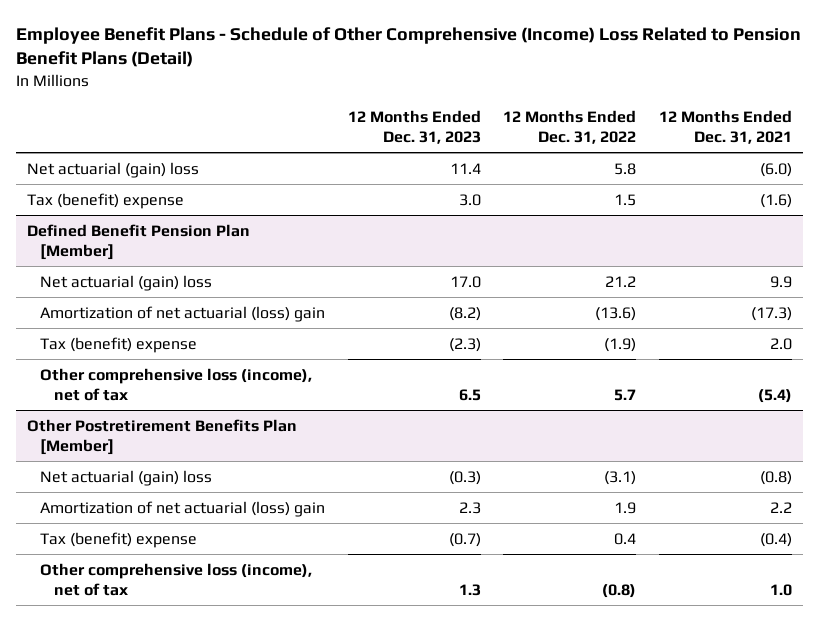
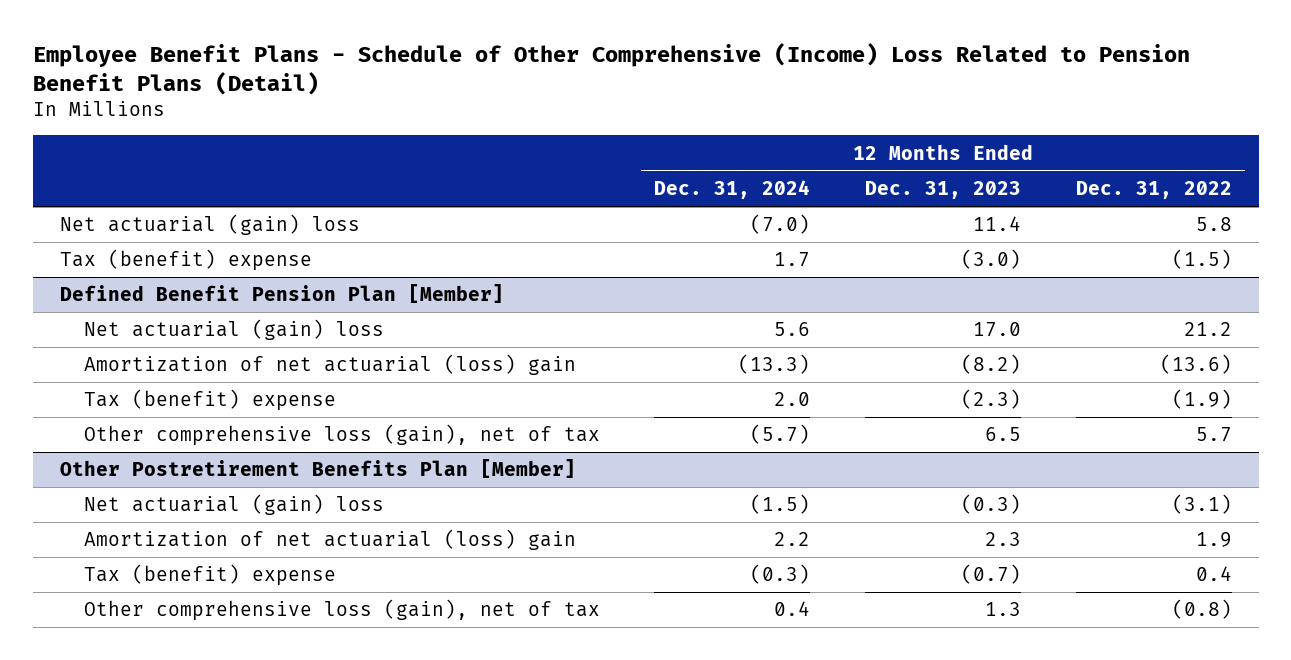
- | 12 Months Ended Dec. 31, 2023 | 12 Months Ended Dec. 31, 2022 | 12 Months Ended Dec. 31, 2021
+ | 12 Months Ended Dec. 31, 2024 | 12 Months Ended Dec. 31, 2023 | 12 Months Ended Dec. 31, 2022
- Tax (benefit) expense | 3.0 | 1.5 | (1.6)
+ Tax (benefit) expense | 1.7 | (3.0) | (1.5)
@ Defined Benefit Pension Plan [Member]
- Other comprehensive loss (income), net of tax | 6.5 | 5.7 | (5.4)
+ Other comprehensive loss (gain), net of tax | (5.7) | 6.5 | 5.7
@ Other Postretirement Benefits Plan [Member]
- Other comprehensive loss (income), net of tax | 1.3 | (0.8) | 1.0
+ Other comprehensive loss (gain), net of tax | 0.4 | 1.3 | (0.8)

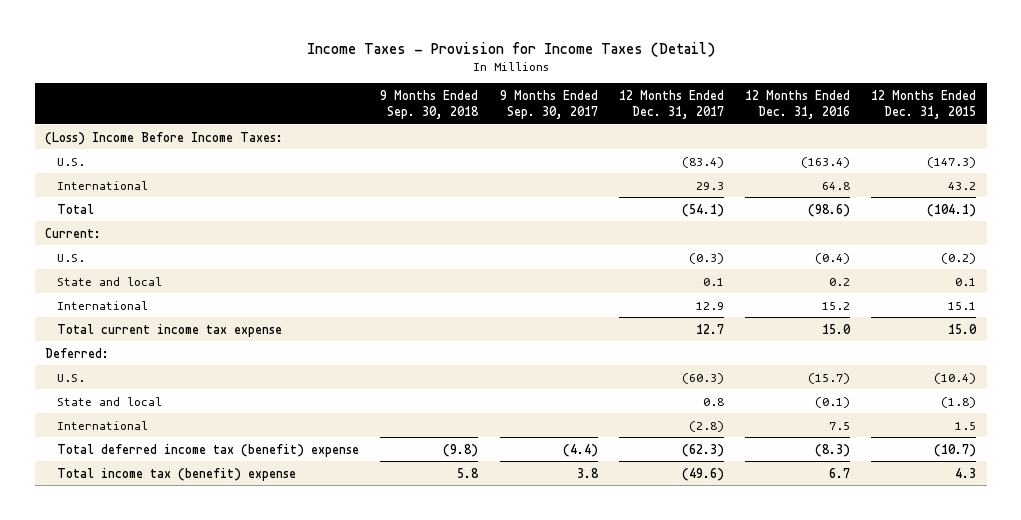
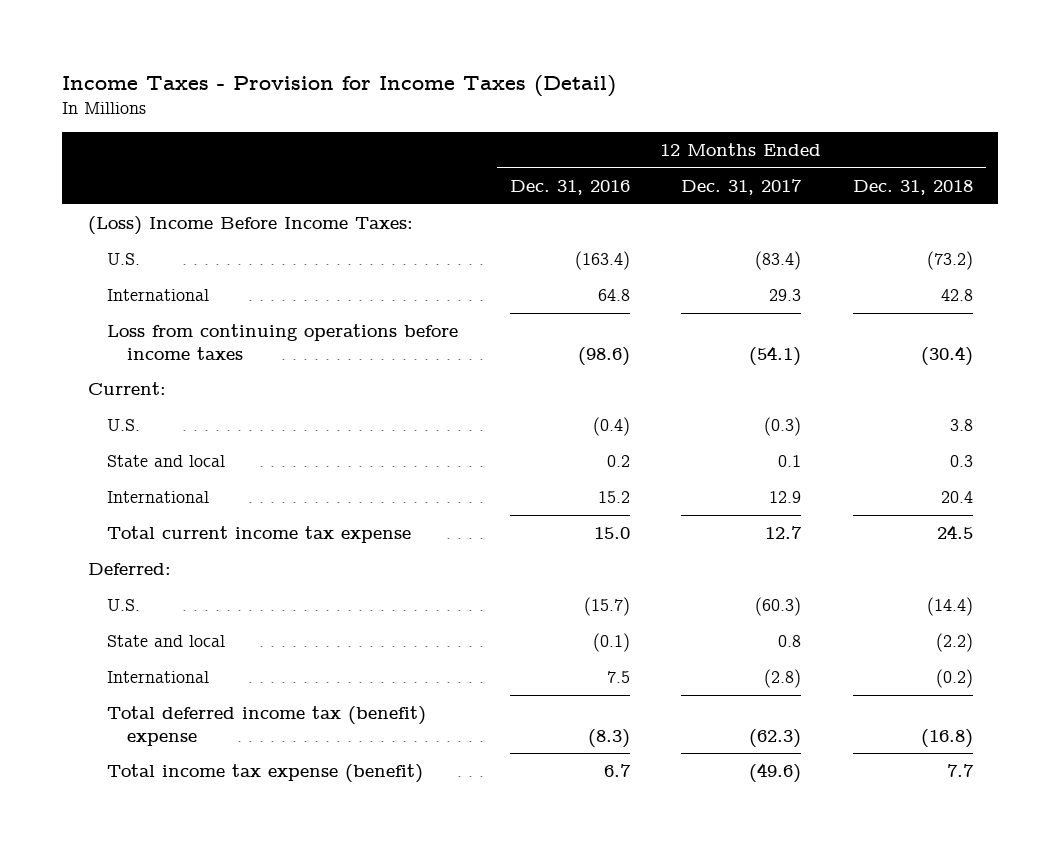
- | 9 Months Ended Sep. 30, 2018 | 9 Months Ended Sep. 30, 2017 | 12 Months Ended Dec. 31, 2017 | 12 Months Ended Dec. 31, 2016 | 12 Months Ended Dec. 31, 2015
+ | 12 Months Ended Dec. 31, 2016 | 12 Months Ended Dec. 31, 2017 | 12 Months Ended Dec. 31, 2018
- Total | | | (54.1) | (98.6) | (104.1)
+ Loss from continuing operations before income taxes | (98.6) | (54.1) | (30.4)
- Total income tax (benefit) expense | 5.8 | 3.8 | (49.6) | 6.7 | 4.3
+ Total income tax expense (benefit) | 6.7 | (49.6) | 7.7

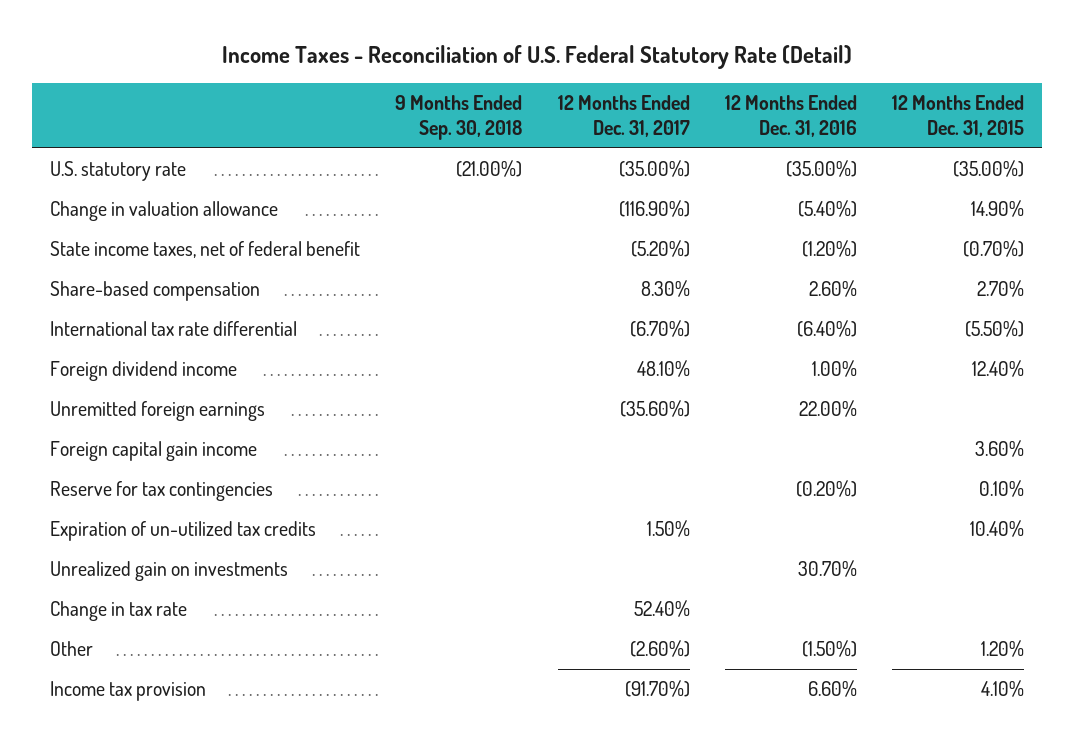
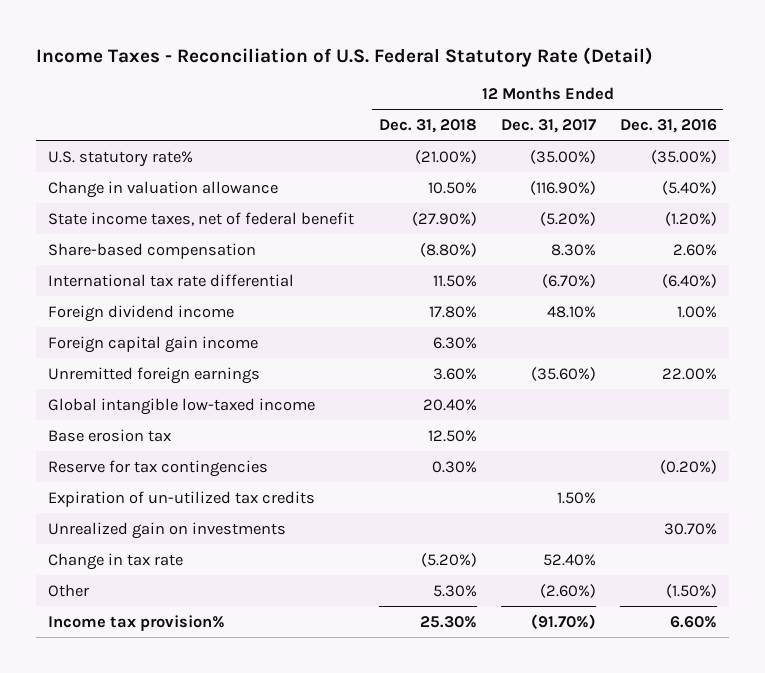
- | 9 Months Ended Sep. 30, 2018 | 12 Months Ended Dec. 31, 2017 | 12 Months Ended Dec. 31, 2016 | 12 Months Ended Dec. 31, 2015
+ | 12 Months Ended Dec. 31, 2018 | 12 Months Ended Dec. 31, 2017 | 12 Months Ended Dec. 31, 2016
- U.S. statutory rate | (21.00%) | (35.00%) | (35.00%) | (35.00%)
+ U.S. statutory rate% | (21.00%) | (35.00%) | (35.00%)
moved down: Unremitted foreign earnings | 3.60% | (35.60%) | 22.00%
+ Global intangible low-taxed income | 20.40% | |
+ Base erosion tax | 12.50% | |
- Income tax provision | | (91.70%) | 6.60% | 4.10%
+ Income tax provision% | 25.30% | (91.70%) | 6.60%

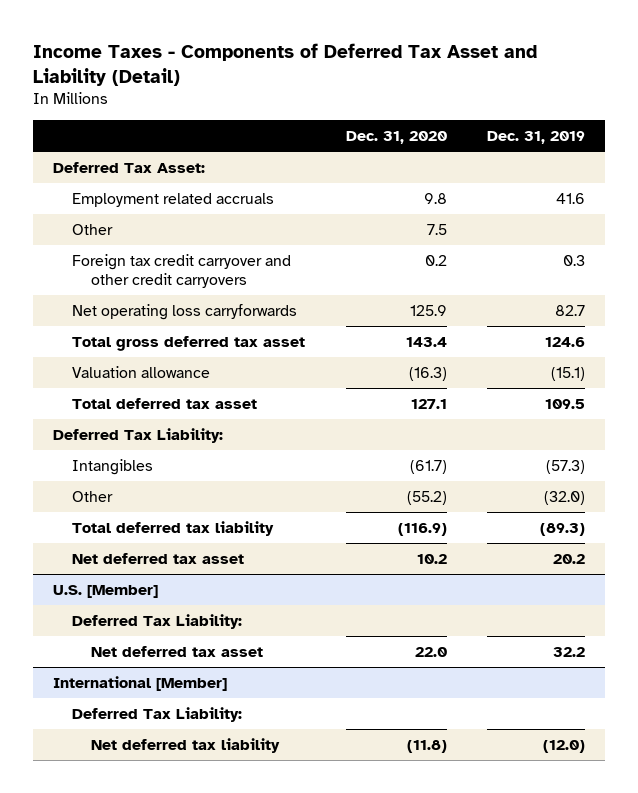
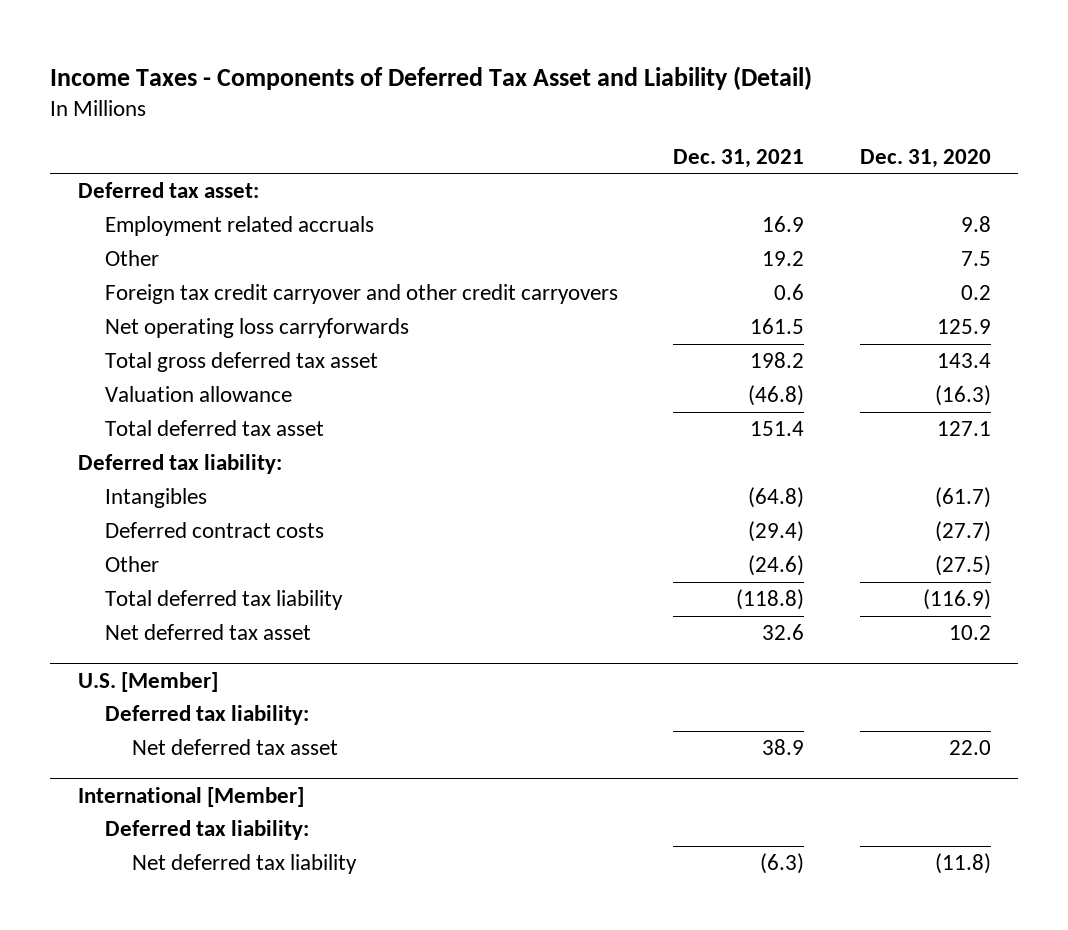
- | Dec. 31, 2020 | Dec. 31, 2019
+ | Dec. 31, 2021 | Dec. 31, 2020
- Deferred Tax Asset:
+ Deferred tax asset:
- Deferred Tax Liability:
+ Deferred tax liability:
- Other | (55.2) | (32.0)
+ Deferred contract costs | (29.4) | (27.7)
+ Other | (24.6) | (27.5)
@ U.S. [Member]
- Deferred Tax Liability:
+ Deferred tax liability:
@ International [Member]
- Deferred Tax Liability:
+ Deferred tax liability:

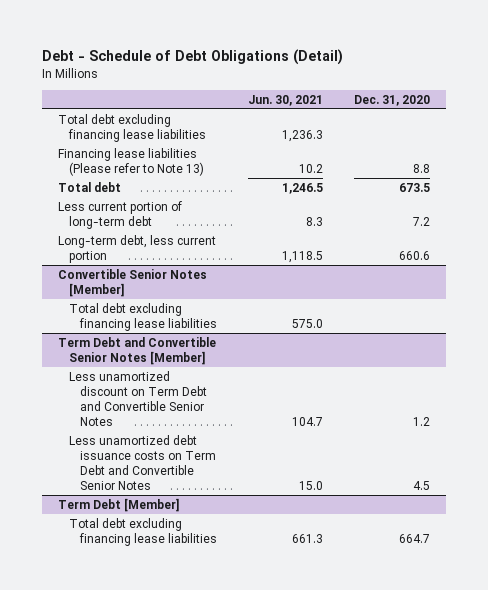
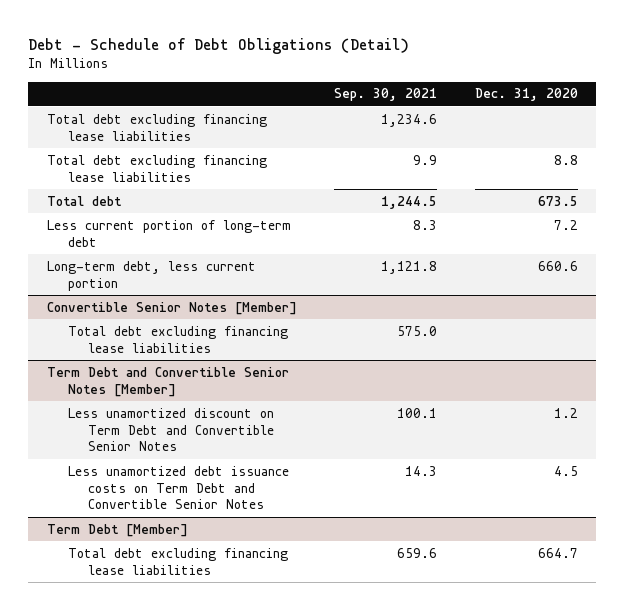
- | Jun. 30, 2021 | Dec. 31, 2020
+ | Sep. 30, 2021 | Dec. 31, 2020
- Financing lease liabilities (Please refer to Note 13) | 10.2 | 8.8
+ Total debt excluding financing lease liabilities | 9.9 | 8.8

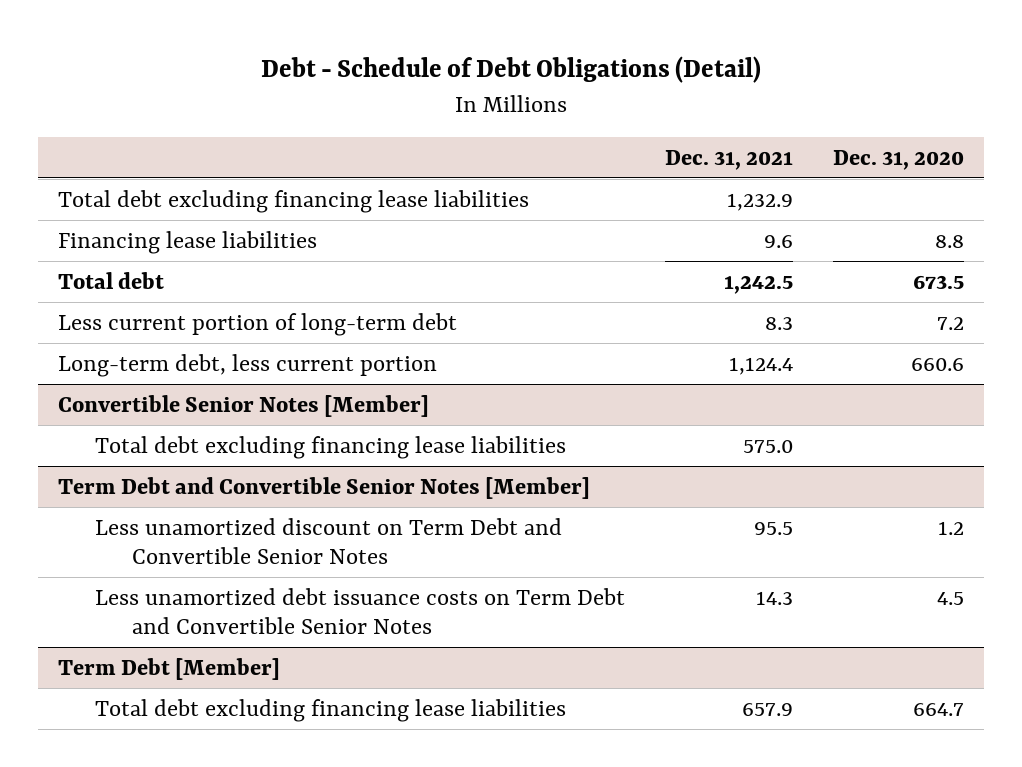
- | Sep. 30, 2021 | Dec. 31, 2020
+ | Dec. 31, 2021 | Dec. 31, 2020
- Total debt excluding financing lease liabilities | 9.9 | 8.8
+ Financing lease liabilities | 9.6 | 8.8

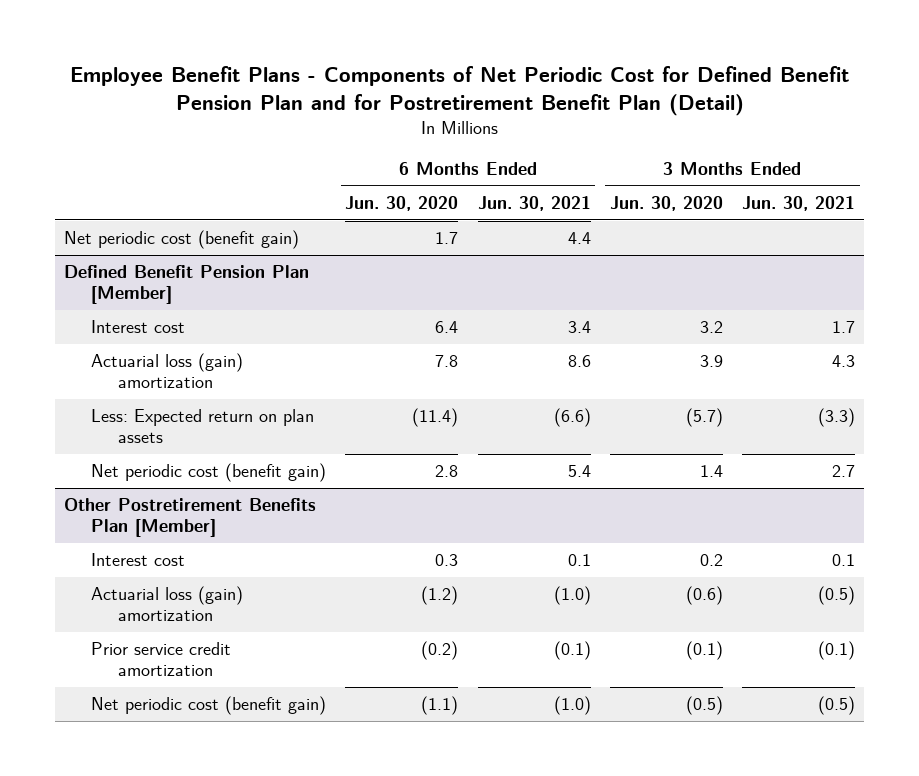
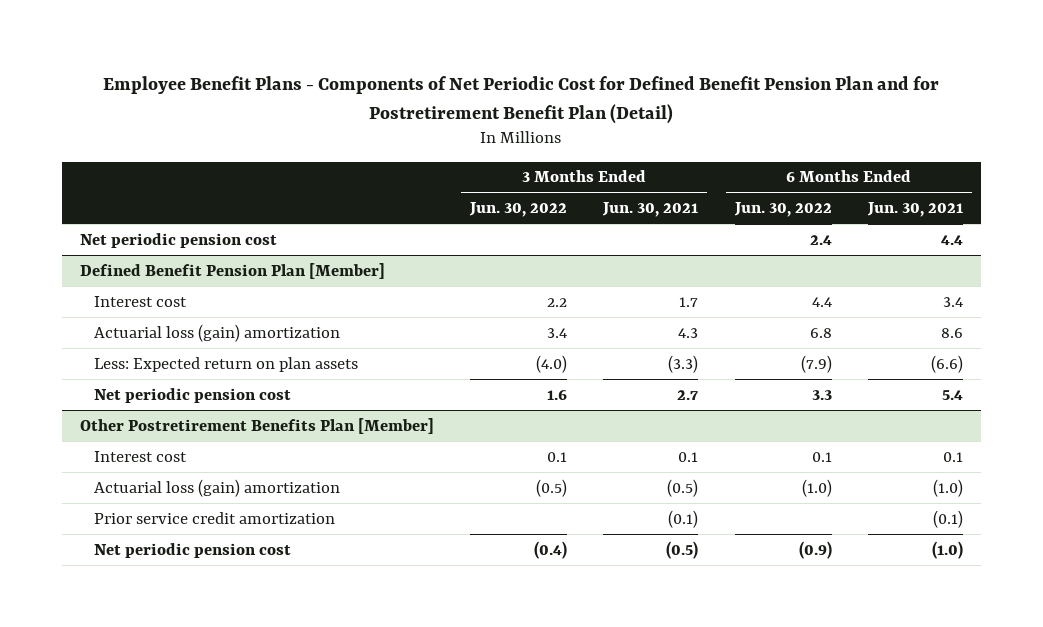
- | 6 Months Ended Jun. 30, 2020 | 6 Months Ended Jun. 30, 2021 | 3 Months Ended Jun. 30, 2020 | 3 Months Ended Jun. 30, 2021
+ | 3 Months Ended Jun. 30, 2022 | 3 Months Ended Jun. 30, 2021 | 6 Months Ended Jun. 30, 2022 | 6 Months Ended Jun. 30, 2021
- Net periodic cost (benefit gain) | 1.7 | 4.4 | |
+ Net periodic pension cost | | | 2.4 | 4.4
@ Defined Benefit Pension Plan [Member]
- Net periodic cost (benefit gain) | 2.8 | 5.4 | 1.4 | 2.7
+ Net periodic pension cost | 1.6 | 2.7 | 3.3 | 5.4
@ Other Postretirement Benefits Plan [Member]
- Net periodic cost (benefit gain) | (1.1) | (1.0) | (0.5) | (0.5)
+ Net periodic pension cost | (0.4) | (0.5) | (0.9) | (1.0)

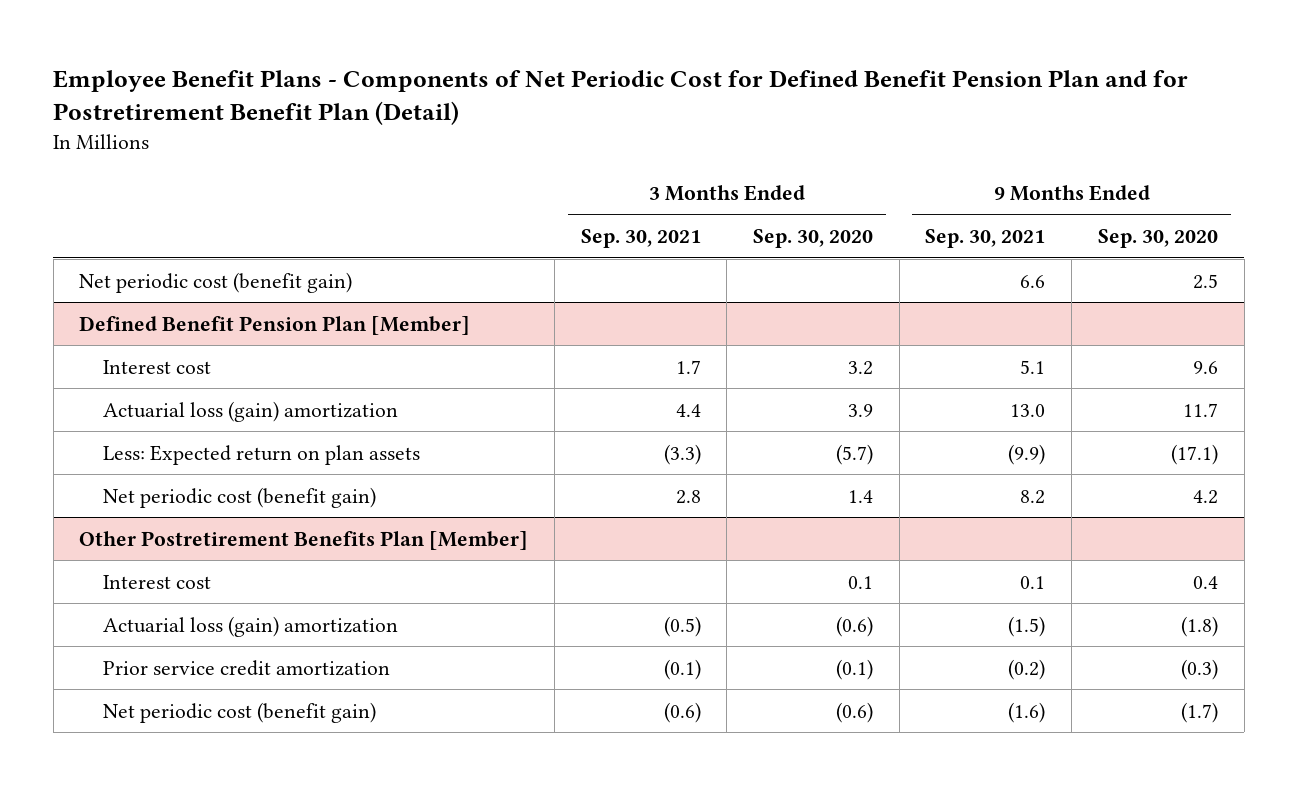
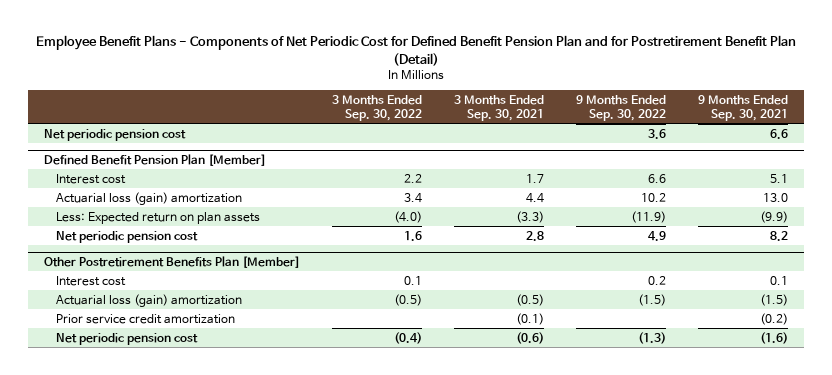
- | 3 Months Ended Sep. 30, 2021 | 3 Months Ended Sep. 30, 2020 | 9 Months Ended Sep. 30, 2021 | 9 Months Ended Sep. 30, 2020
+ | 3 Months Ended Sep. 30, 2022 | 3 Months Ended Sep. 30, 2021 | 9 Months Ended Sep. 30, 2022 | 9 Months Ended Sep. 30, 2021
- Net periodic cost (benefit gain) | | | 6.6 | 2.5
+ Net periodic pension cost | | | 3.6 | 6.6
@ Defined Benefit Pension Plan [Member]
- Net periodic cost (benefit gain) | 2.8 | 1.4 | 8.2 | 4.2
+ Net periodic pension cost | 1.6 | 2.8 | 4.9 | 8.2
@ Other Postretirement Benefits Plan [Member]
- Net periodic cost (benefit gain) | (0.6) | (0.6) | (1.6) | (1.7)
+ Net periodic pension cost | (0.4) | (0.6) | (1.3) | (1.6)

